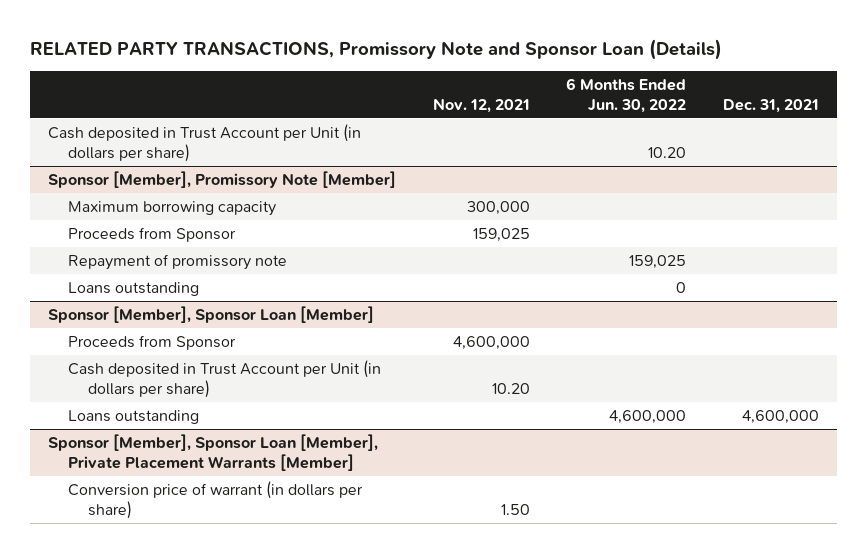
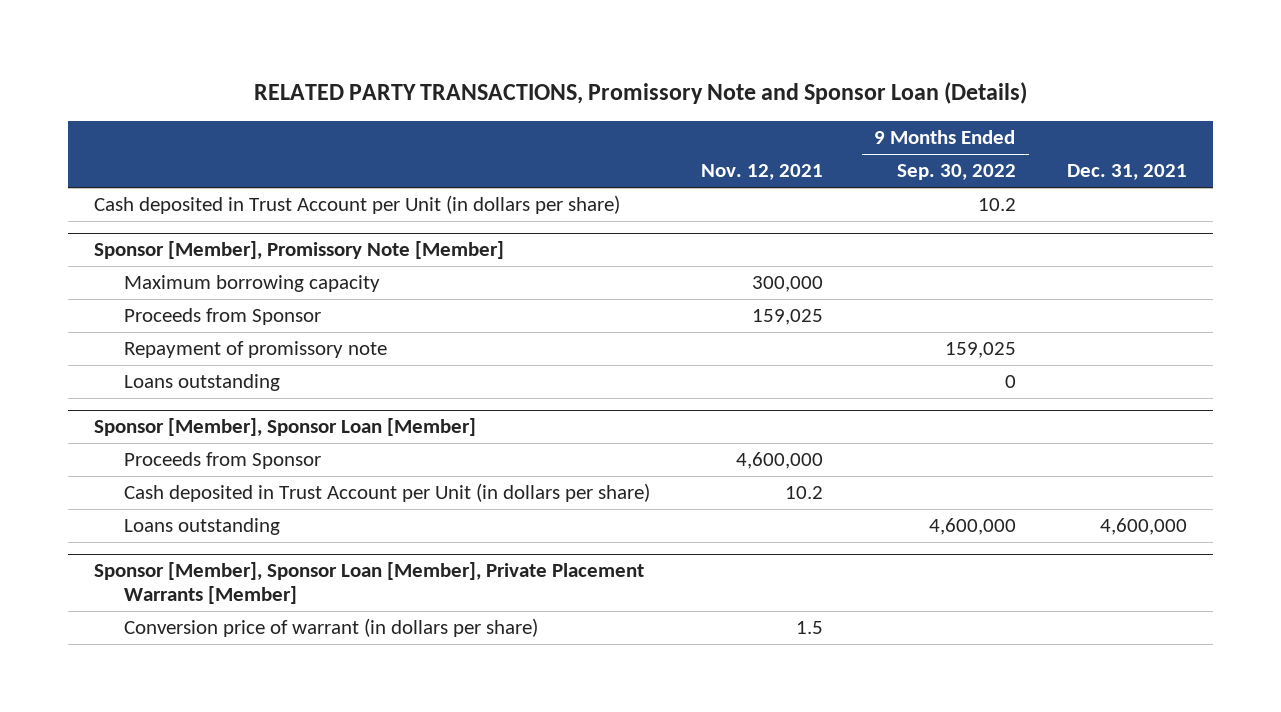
- | Nov. 12, 2021 | 6 Months Ended Jun. 30, 2022 | Dec. 31, 2021
+ | Nov. 12, 2021 | 9 Months Ended Sep. 30, 2022 | Dec. 31, 2021
@ Sponsor [Member], Sponsor Loan [Member]
- Cash deposited in Trust Account per Unit (in dollars per share) | 10.20 | |
+ Cash deposited in Trust Account per Unit (in dollars per share) | 10.2 | |
@ Sponsor [Member], Sponsor Loan [Member], Private Placement Warrants [Member]
- Conversion price of warrant (in dollars per share) | 1.50 | |
+ Conversion price of warrant (in dollars per share) | 1.5 | |

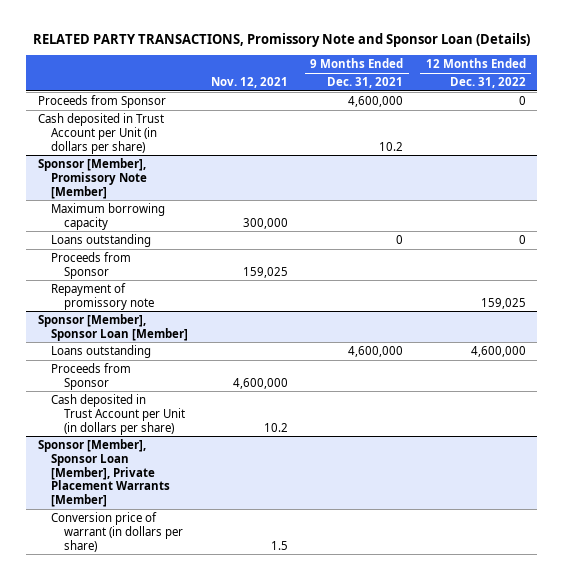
- | Nov. 12, 2021 | 9 Months Ended Sep. 30, 2022 | Dec. 31, 2021
+ | Nov. 12, 2021 | 9 Months Ended Dec. 31, 2021 | 12 Months Ended Dec. 31, 2022
+ Proceeds from Sponsor | | 4,600,000 | 0
@ Sponsor [Member], Promissory Note [Member]
moved up: Loans outstanding | | 0 | 0
@ Sponsor [Member], Sponsor Loan [Member]
moved up: Loans outstanding | | 4,600,000 | 4,600,000

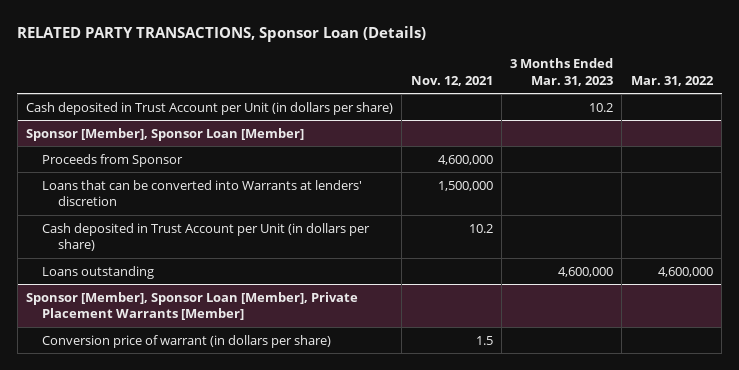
- RELATED PARTY TRANSACTIONS, Promissory Note and Sponsor Loan (Details)
+ RELATED PARTY TRANSACTIONS, Sponsor Loan (Details)
- | Nov. 12, 2021 | 9 Months Ended Dec. 31, 2021 | 12 Months Ended Dec. 31, 2022
+ | Nov. 12, 2021 | 3 Months Ended Mar. 31, 2023 | Mar. 31, 2022
- Proceeds from Sponsor | | 4,600,000 | 0
- Sponsor [Member], Promissory Note [Member]
- Maximum borrowing capacity | 300,000 | |
- Loans outstanding | | 0 | 0
- Proceeds from Sponsor | 159,025 | |
- Repayment of promissory note | | | 159,025
@ Sponsor [Member], Sponsor Loan [Member]
+ Loans that can be converted into Warrants at lenders' discretion | 1,500,000 | |
moved down: Loans outstanding | | 4,600,000 | 4,600,000

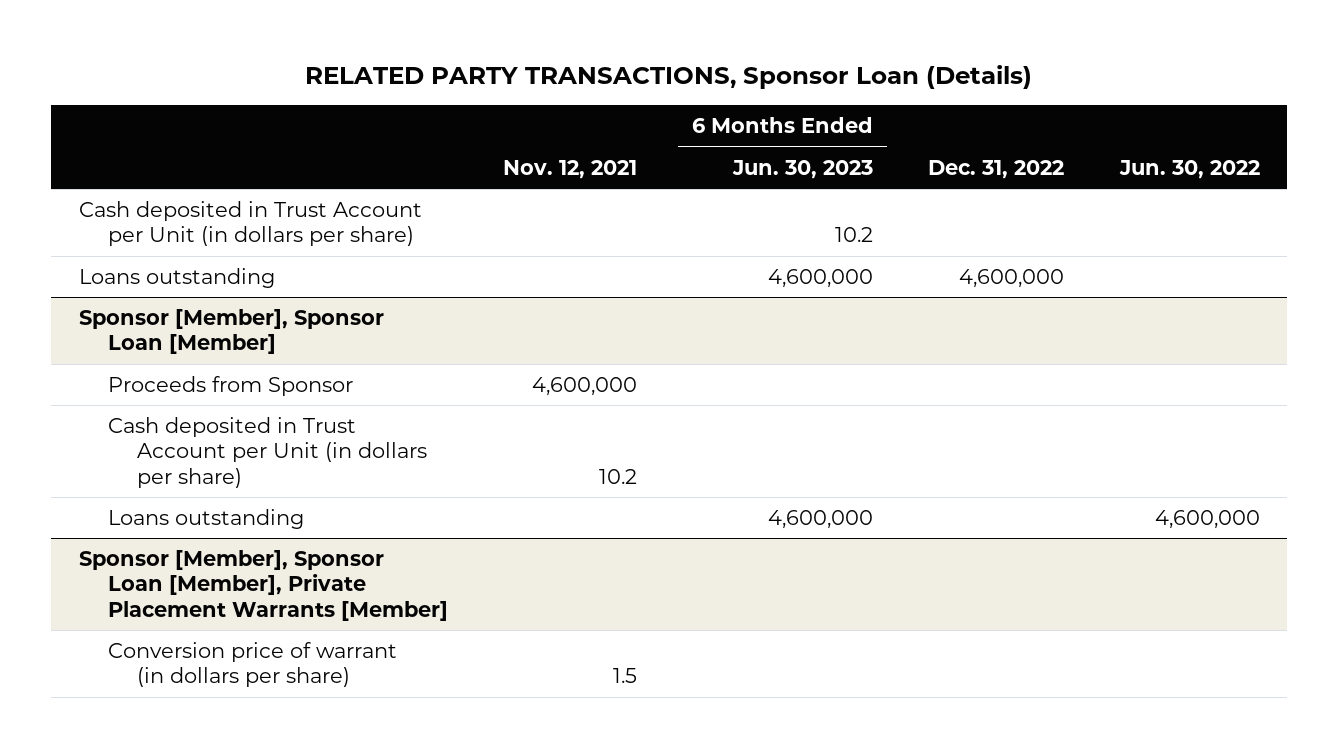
- | Nov. 12, 2021 | 3 Months Ended Mar. 31, 2023 | Mar. 31, 2022
+ | Nov. 12, 2021 | 6 Months Ended Jun. 30, 2023 | Dec. 31, 2022 | Jun. 30, 2022
+ Loans outstanding | | 4,600,000 | 4,600,000 |
@ Sponsor [Member], Sponsor Loan [Member]
- Loans that can be converted into Warrants at lenders' discretion | 1,500,000 | |

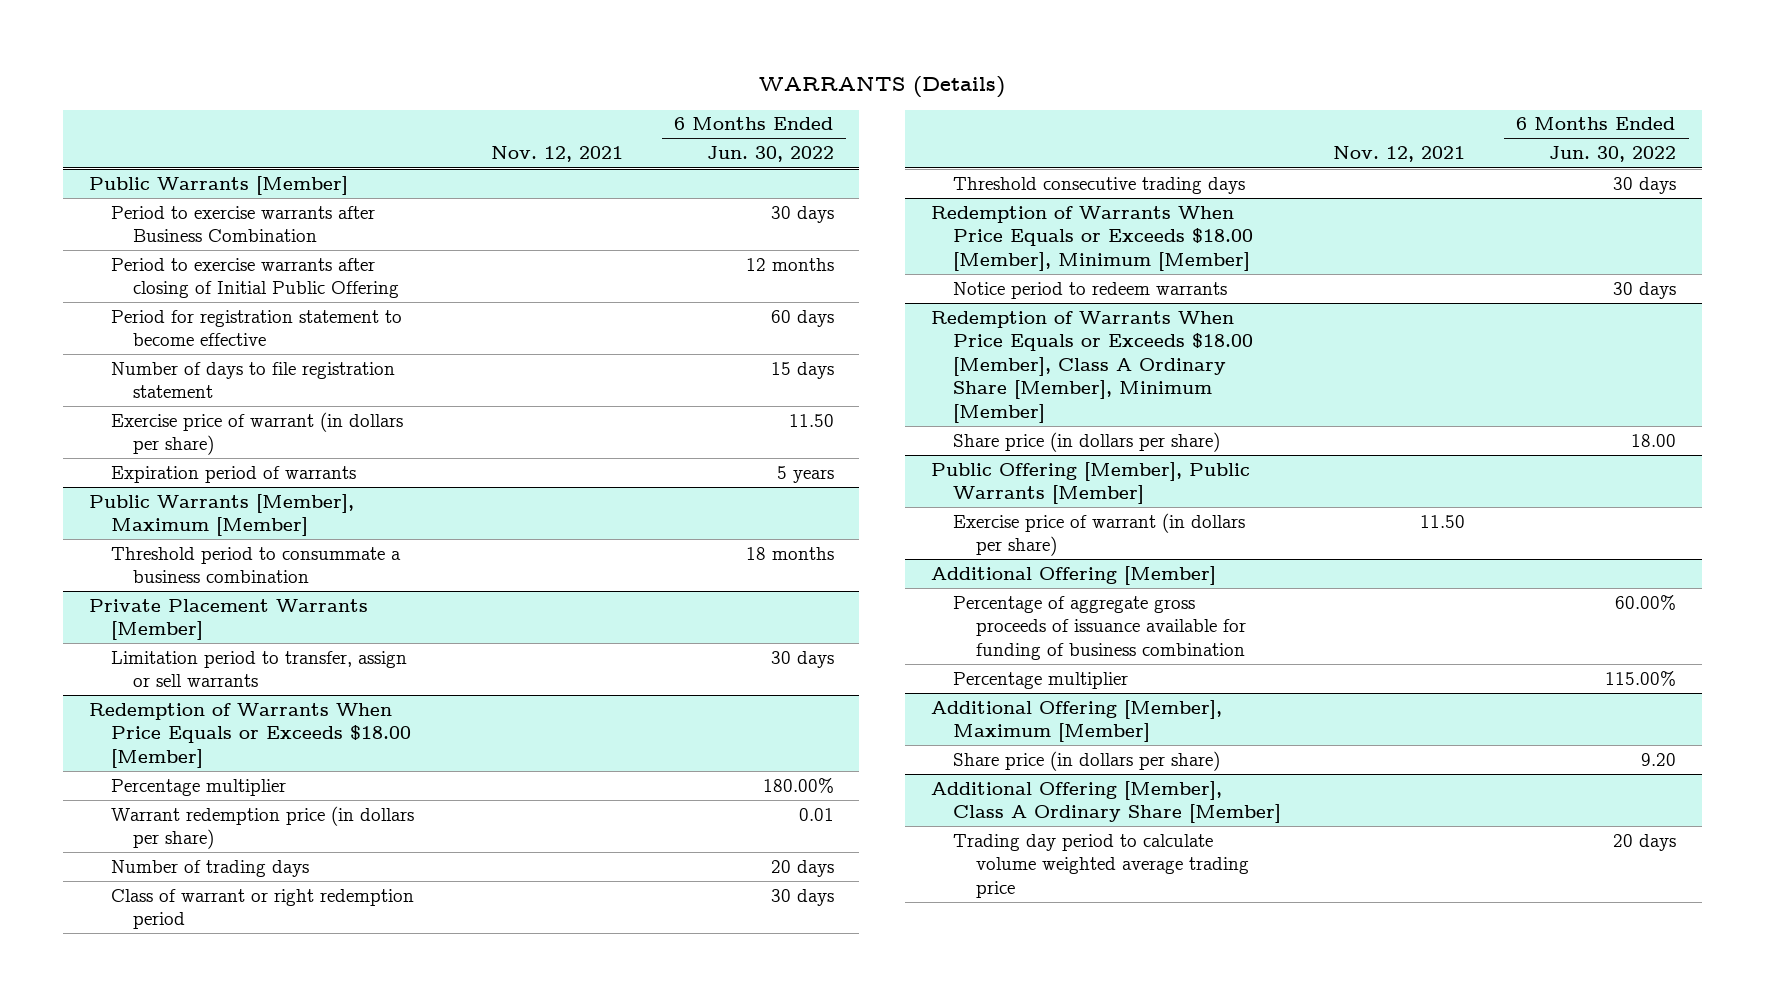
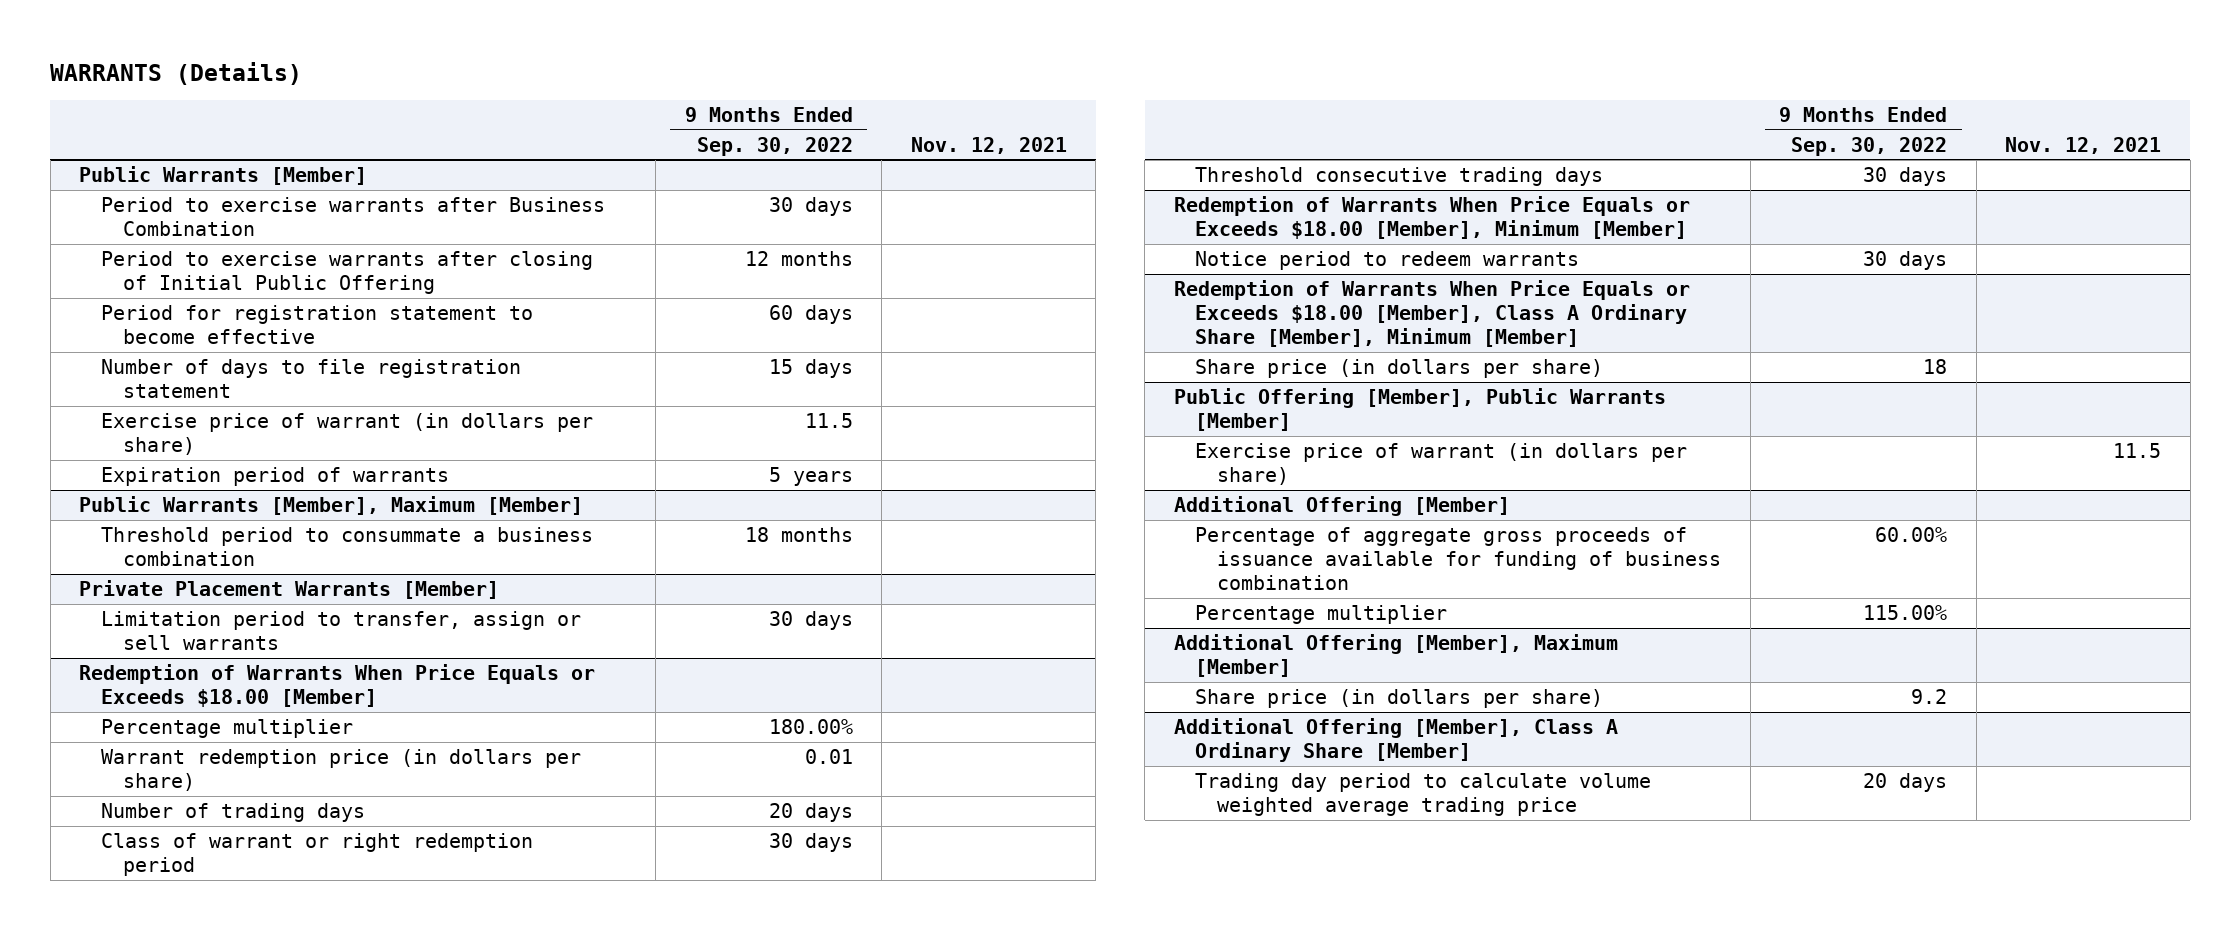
- | Nov. 12, 2021 | 6 Months Ended Jun. 30, 2022
+ | 9 Months Ended Sep. 30, 2022 | Nov. 12, 2021
@ Public Offering [Member], Public Warrants [Member]
- Exercise price of warrant (in dollars per share) | 11.50 |
+ Exercise price of warrant (in dollars per share) | | 11.5

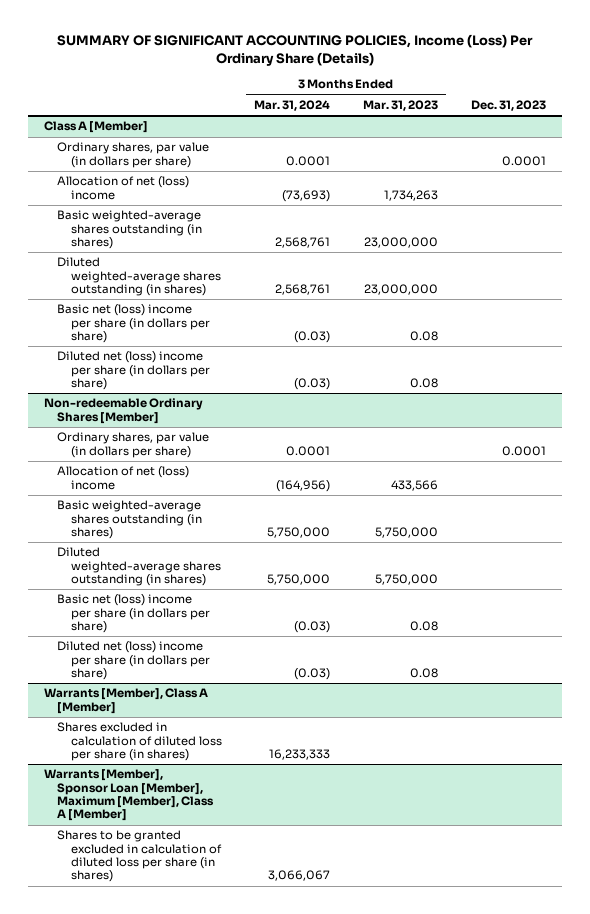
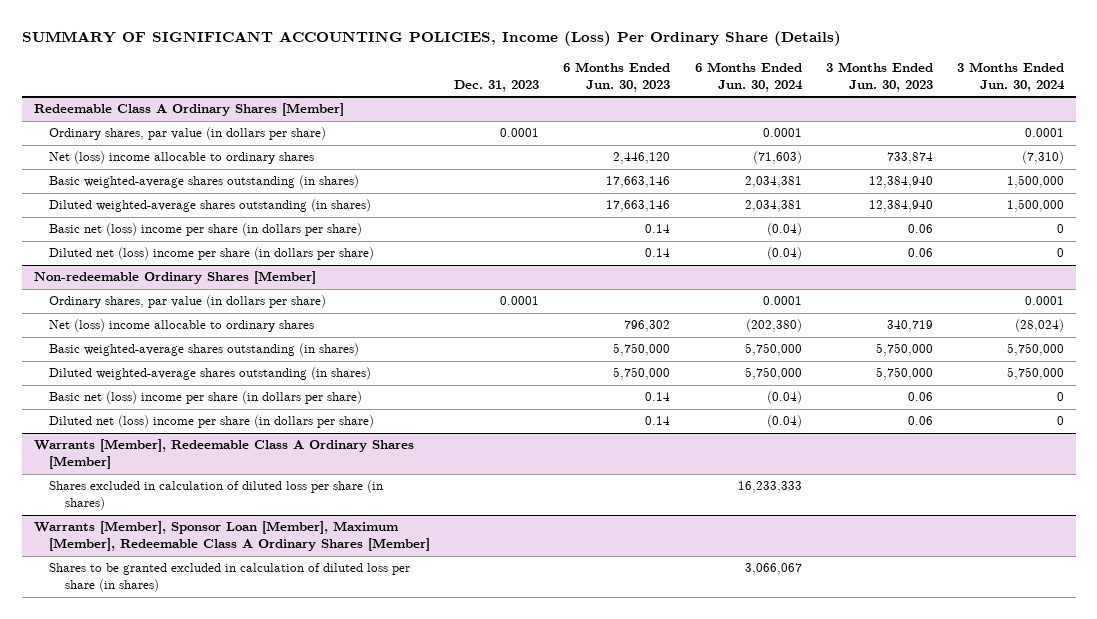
- | 3 Months Ended Mar. 31, 2024 | 3 Months Ended Mar. 31, 2023 | Dec. 31, 2023
+ | Dec. 31, 2023 | 6 Months Ended Jun. 30, 2023 | 6 Months Ended Jun. 30, 2024 | 3 Months Ended Jun. 30, 2023 | 3 Months Ended Jun. 30, 2024
- Class A [Member]
+ Redeemable Class A Ordinary Shares [Member]
- Allocation of net (loss) income | (73,693) | 1,734,263 |
+ Net (loss) income allocable to ordinary shares | | 2,446,120 | (71,603) | 733,874 | (7,310)
@ Non-redeemable Ordinary Shares [Member]
- Allocation of net (loss) income | (164,956) | 433,566 |
+ Net (loss) income allocable to ordinary shares | | 796,302 | (202,380) | 340,719 | (28,024)
- Warrants [Member], Class A [Member]
+ Warrants [Member], Redeemable Class A Ordinary Shares [Member]
- Warrants [Member], Sponsor Loan [Member], Maximum [Member], Class A [Member]
+ Warrants [Member], Sponsor Loan [Member], Maximum [Member], Redeemable Class A Ordinary Shares [Member]

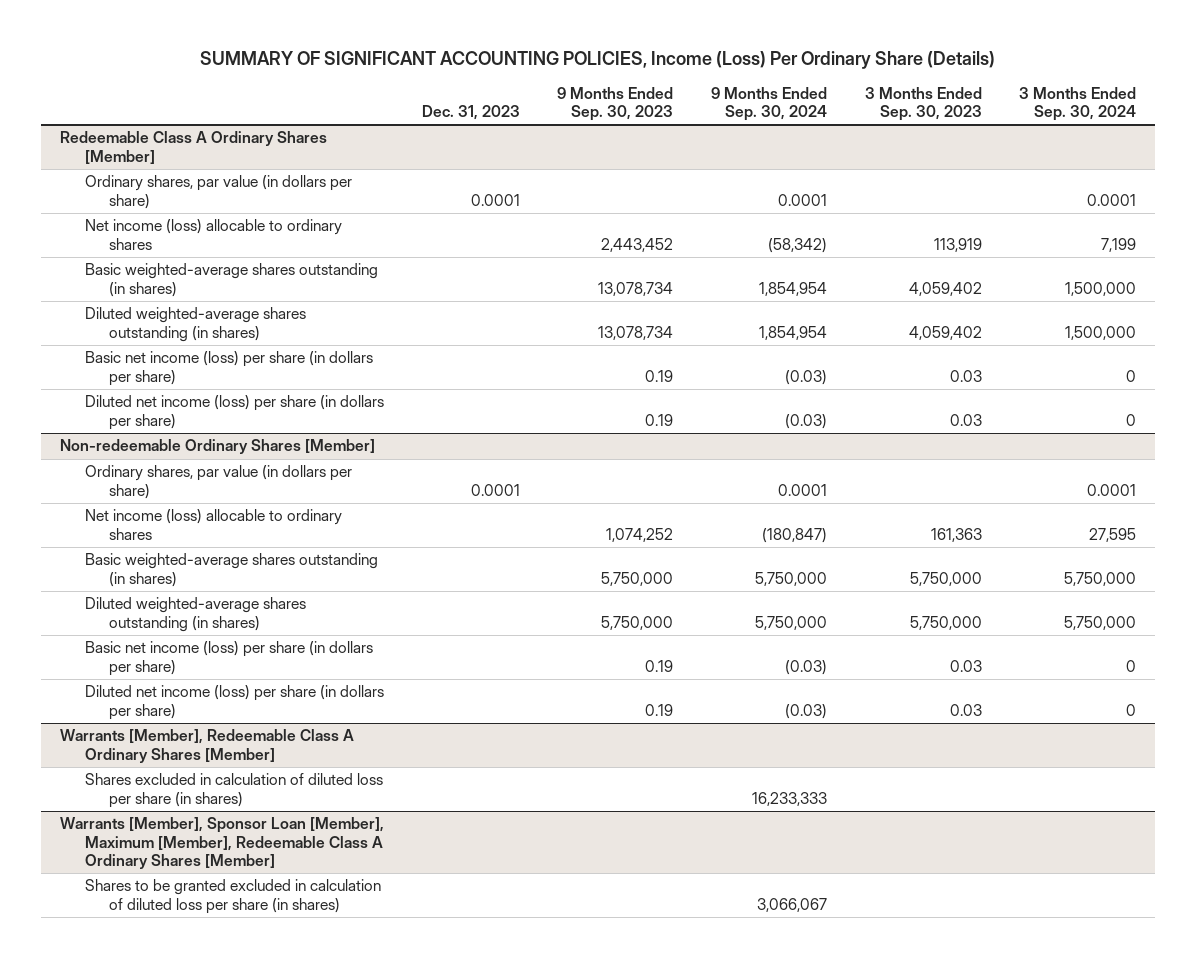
- | Dec. 31, 2023 | 6 Months Ended Jun. 30, 2023 | 6 Months Ended Jun. 30, 2024 | 3 Months Ended Jun. 30, 2023 | 3 Months Ended Jun. 30, 2024
+ | Dec. 31, 2023 | 9 Months Ended Sep. 30, 2023 | 9 Months Ended Sep. 30, 2024 | 3 Months Ended Sep. 30, 2023 | 3 Months Ended Sep. 30, 2024
@ Redeemable Class A Ordinary Shares [Member]
- Net (loss) income allocable to ordinary shares | | 2,446,120 | (71,603) | 733,874 | (7,310)
+ Net income (loss) allocable to ordinary shares | | 2,443,452 | (58,342) | 113,919 | 7,199
- Basic net (loss) income per share (in dollars per share) | | 0.14 | (0.04) | 0.06 | 0
- Diluted net (loss) income per share (in dollars per share) | | 0.14 | (0.04) | 0.06 | 0
+ Basic net income (loss) per share (in dollars per share) | | 0.19 | (0.03) | 0.03 | 0
+ Diluted net income (loss) per share (in dollars per share) | | 0.19 | (0.03) | 0.03 | 0
@ Non-redeemable Ordinary Shares [Member]
- Net (loss) income allocable to ordinary shares | | 796,302 | (202,380) | 340,719 | (28,024)
+ Net income (loss) allocable to ordinary shares | | 1,074,252 | (180,847) | 161,363 | 27,595
- Basic net (loss) income per share (in dollars per share) | | 0.14 | (0.04) | 0.06 | 0
- Diluted net (loss) income per share (in dollars per share) | | 0.14 | (0.04) | 0.06 | 0
+ Basic net income (loss) per share (in dollars per share) | | 0.19 | (0.03) | 0.03 | 0
+ Diluted net income (loss) per share (in dollars per share) | | 0.19 | (0.03) | 0.03 | 0

